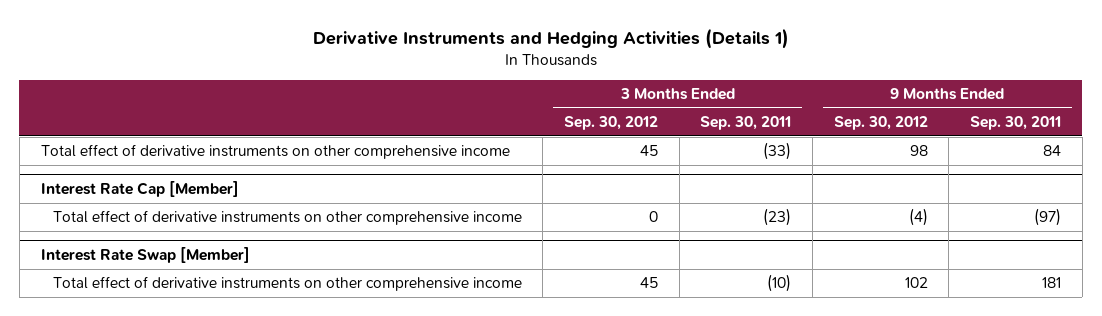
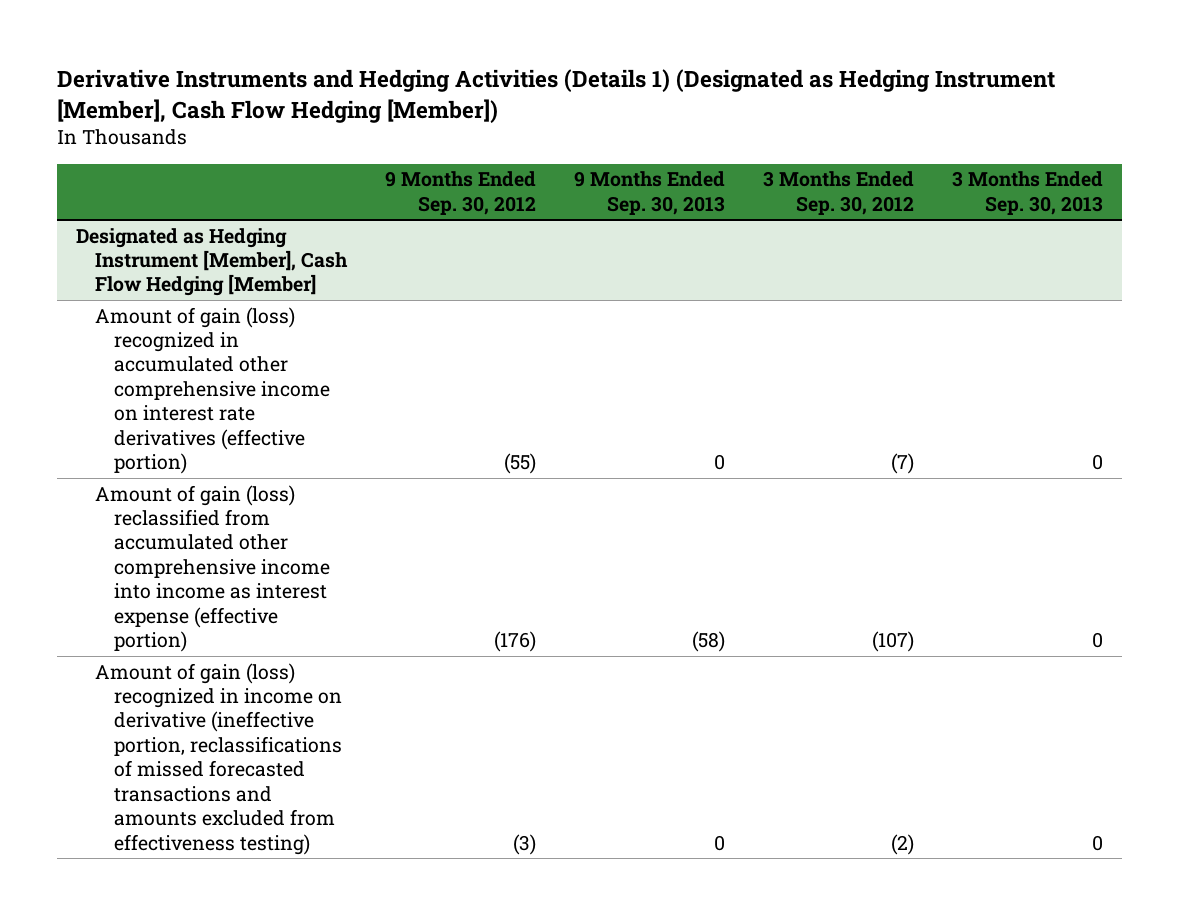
- Derivative Instruments and Hedging Activities (Details 1)
+ Derivative Instruments and Hedging Activities (Details 1) (Designated as Hedging Instrument [Member], Cash Flow Hedging [Member])
- | 3 Months Ended Sep. 30, 2012 | 3 Months Ended Sep. 30, 2011 | 9 Months Ended Sep. 30, 2012 | 9 Months Ended Sep. 30, 2011
+ | 9 Months Ended Sep. 30, 2012 | 9 Months Ended Sep. 30, 2013 | 3 Months Ended Sep. 30, 2012 | 3 Months Ended Sep. 30, 2013
- Total effect of derivative instruments on other comprehensive income | 45 | (33) | 98 | 84
- Interest Rate Cap [Member]
- Total effect of derivative instruments on other comprehensive income | 0 | (23) | (4) | (97)
- Interest Rate Swap [Member]
- Total effect of derivative instruments on other comprehensive income | 45 | (10) | 102 | 181
+ Designated as Hedging Instrument [Member], Cash Flow Hedging [Member]
+ Amount of gain (loss) recognized in accumulated other comprehensive income on interest rate derivatives (effective portion) | (55) | 0 | (7) | 0
+ Amount of gain (loss) reclassified from accumulated other comprehensive income into income as interest expense (effective portion) | (176) | (58) | (107) | 0
+ Amount of gain (loss) recognized in income on derivative (ineffective portion, reclassifications of missed forecasted transactions and amounts excluded from effectiveness testing) | (3) | 0 | (2) | 0

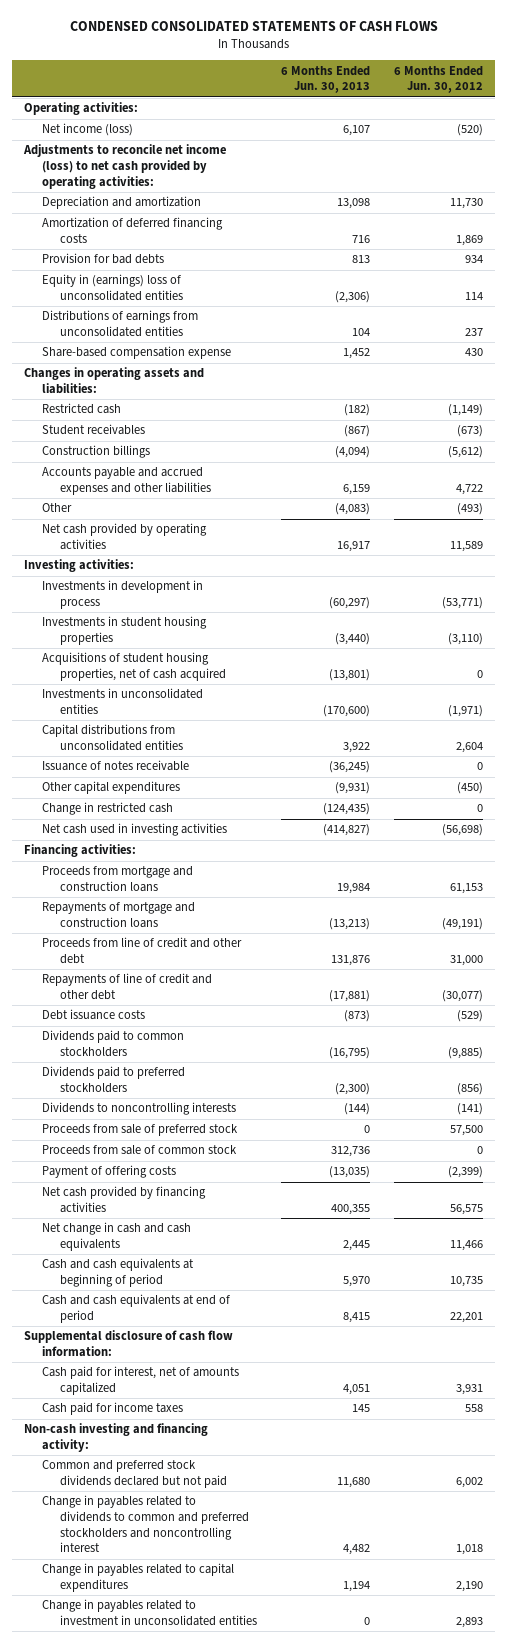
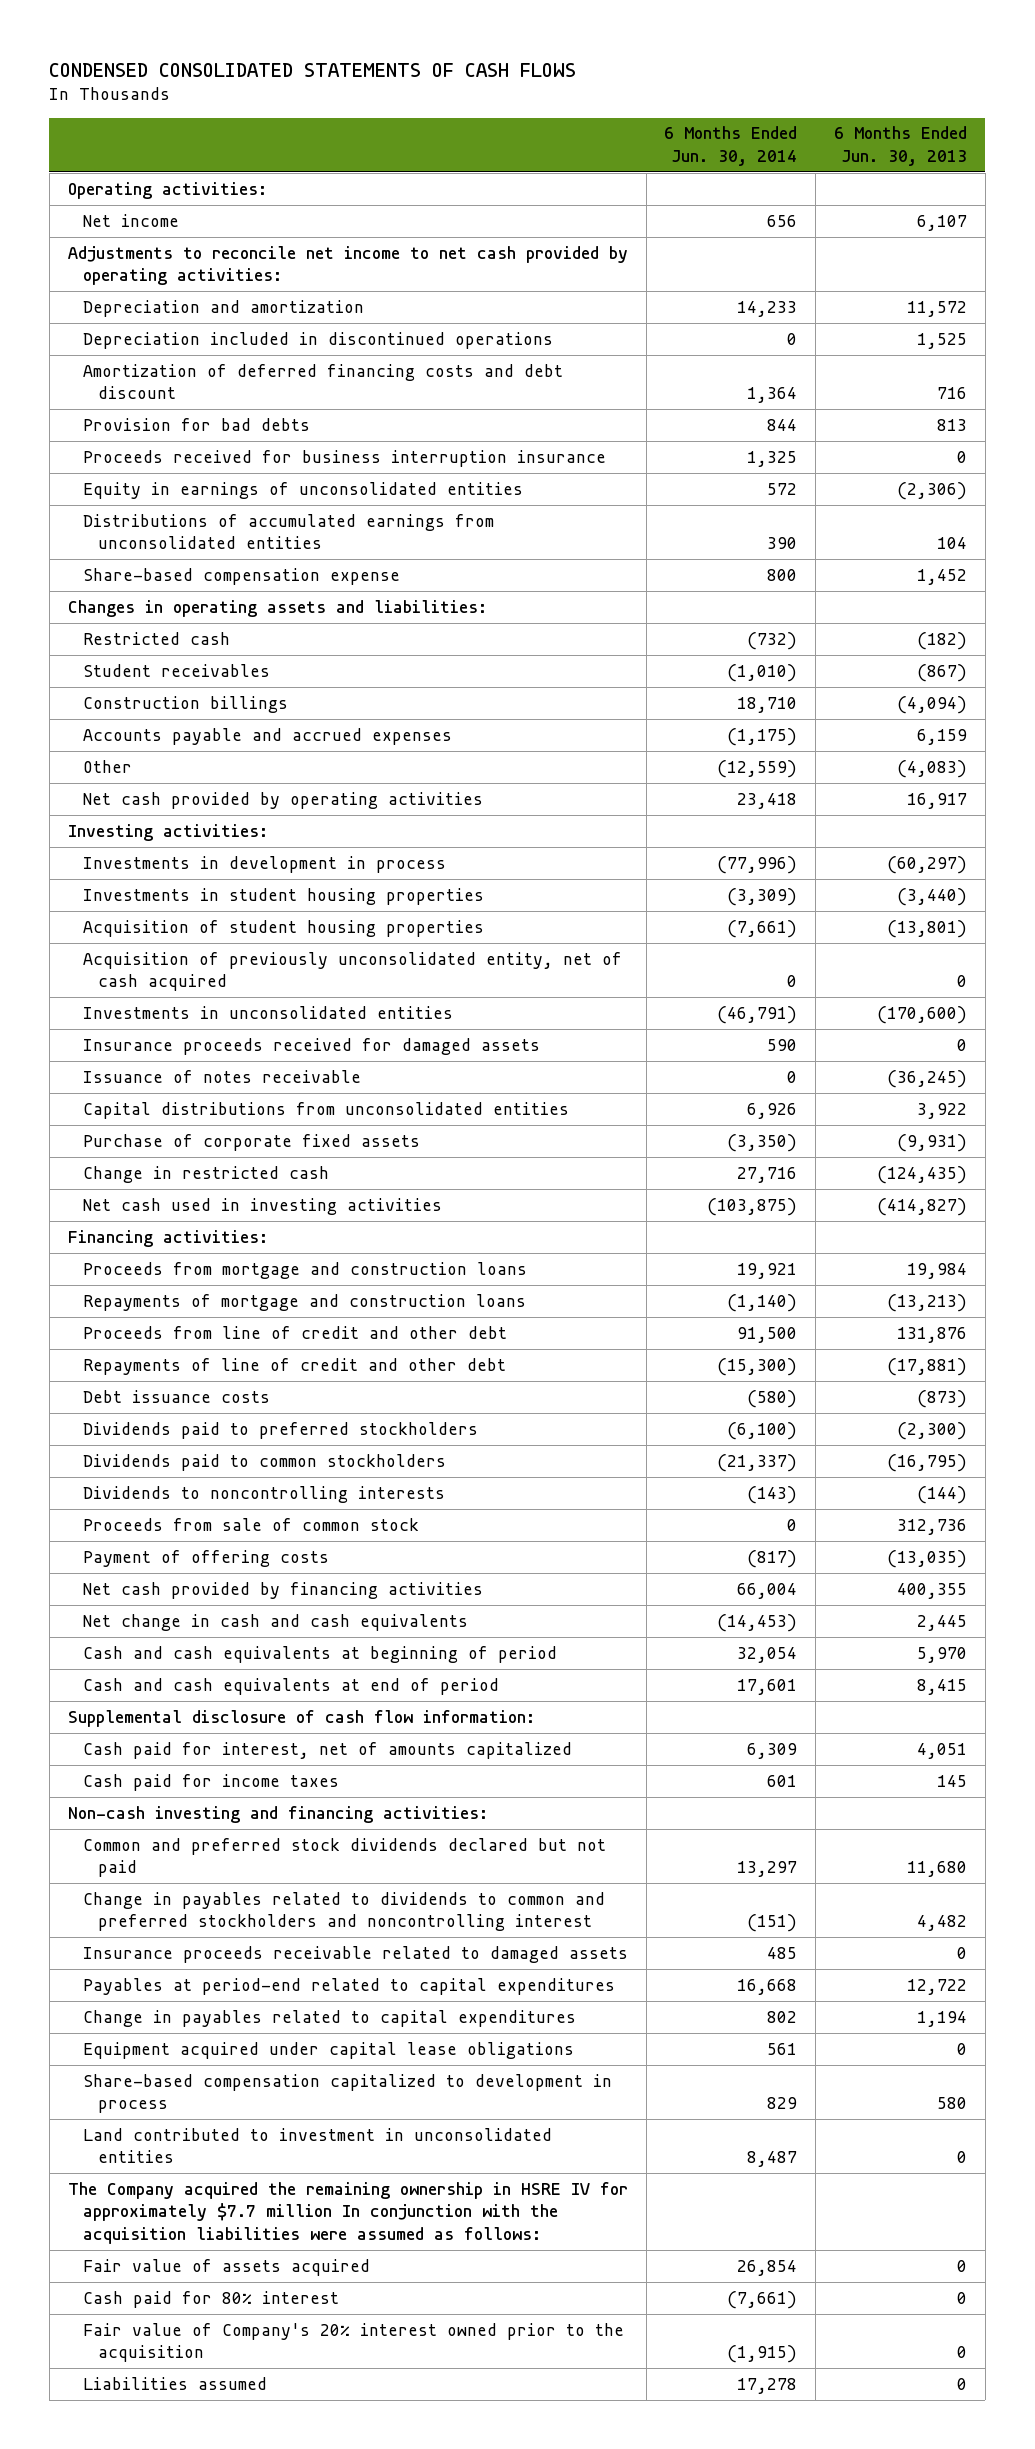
- | 6 Months Ended Jun. 30, 2013 | 6 Months Ended Jun. 30, 2012
+ | 6 Months Ended Jun. 30, 2014 | 6 Months Ended Jun. 30, 2013
- Net income (loss) | 6,107 | (520)
- Adjustments to reconcile net income (loss) to net cash provided by operating activities:
- Depreciation and amortization | 13,098 | 11,730
- Amortization of deferred financing costs | 716 | 1,869
+ Net income | 656 | 6,107
+ Adjustments to reconcile net income to net cash provided by operating activities:
+ Depreciation and amortization | 14,233 | 11,572
+ Depreciation included in discontinued operations | 0 | 1,525
+ Amortization of deferred financing costs and debt discount | 1,364 | 716
- Equity in (earnings) loss of unconsolidated entities | (2,306) | 114
- Distributions of earnings from unconsolidated entities | 104 | 237
+ Proceeds received for business interruption insurance | 1,325 | 0
+ Equity in earnings of unconsolidated entities | 572 | (2,306)
+ Distributions of accumulated earnings from unconsolidated entities | 390 | 104
- Accounts payable and accrued expenses and other liabilities | 6,159 | 4,722
+ Accounts payable and accrued expenses | (1,175) | 6,159
- Acquisitions of student housing properties, net of cash acquired | (13,801) | 0
+ Acquisition of student housing properties | (7,661) | (13,801)
+ Acquisition of previously unconsolidated entity, net of cash acquired | 0 | 0
+ Insurance proceeds received for damaged assets | 590 | 0
- Other capital expenditures | (9,931) | (450)
moved down: Capital distributions from unconsolidated entities | 6,926 | 3,922
+ Purchase of corporate fixed assets | (3,350) | (9,931)
moved down: Dividends paid to common stockholders | (21,337) | (16,795)
- Proceeds from sale of preferred stock | 0 | 57,500
- Non-cash investing and financing activity:
+ Non-cash investing and financing activities:
+ Insurance proceeds receivable related to damaged assets | 485 | 0
+ Payables at period-end related to capital expenditures | 16,668 | 12,722
- Change in payables related to investment in unconsolidated entities | 0 | 2,893
+ Equipment acquired under capital lease obligations | 561 | 0
+ Share-based compensation capitalized to development in process | 829 | 580
+ Land contributed to investment in unconsolidated entities | 8,487 | 0
+ The Company acquired the remaining ownership in HSRE IV for approximately $7.7 million In conjunction with the acquisition liabilities were assumed as follows:
+ Fair value of assets acquired | 26,854 | 0
+ Cash paid for 80% interest | (7,661) | 0
+ Fair value of Company's 20% interest owned prior to the acquisition | (1,915) | 0
+ Liabilities assumed | 17,278 | 0

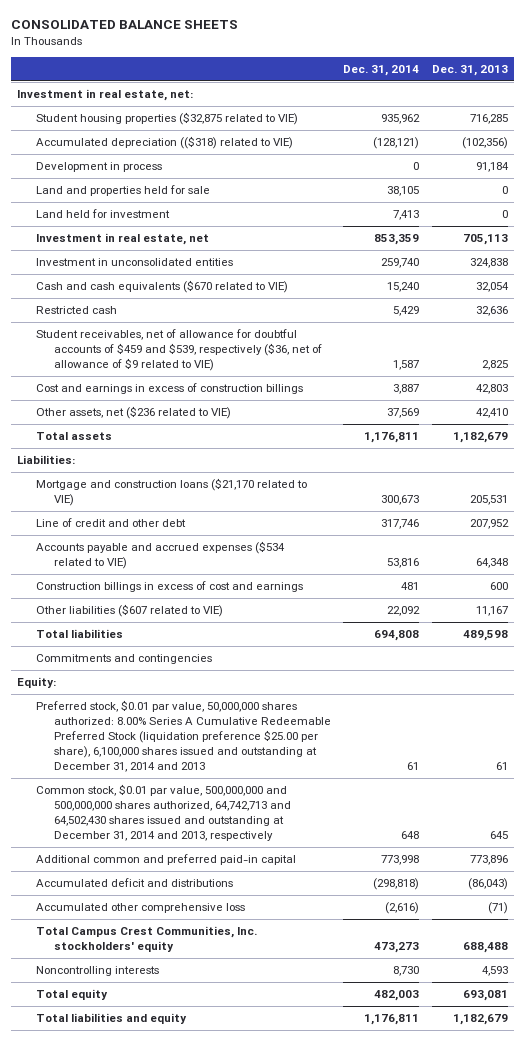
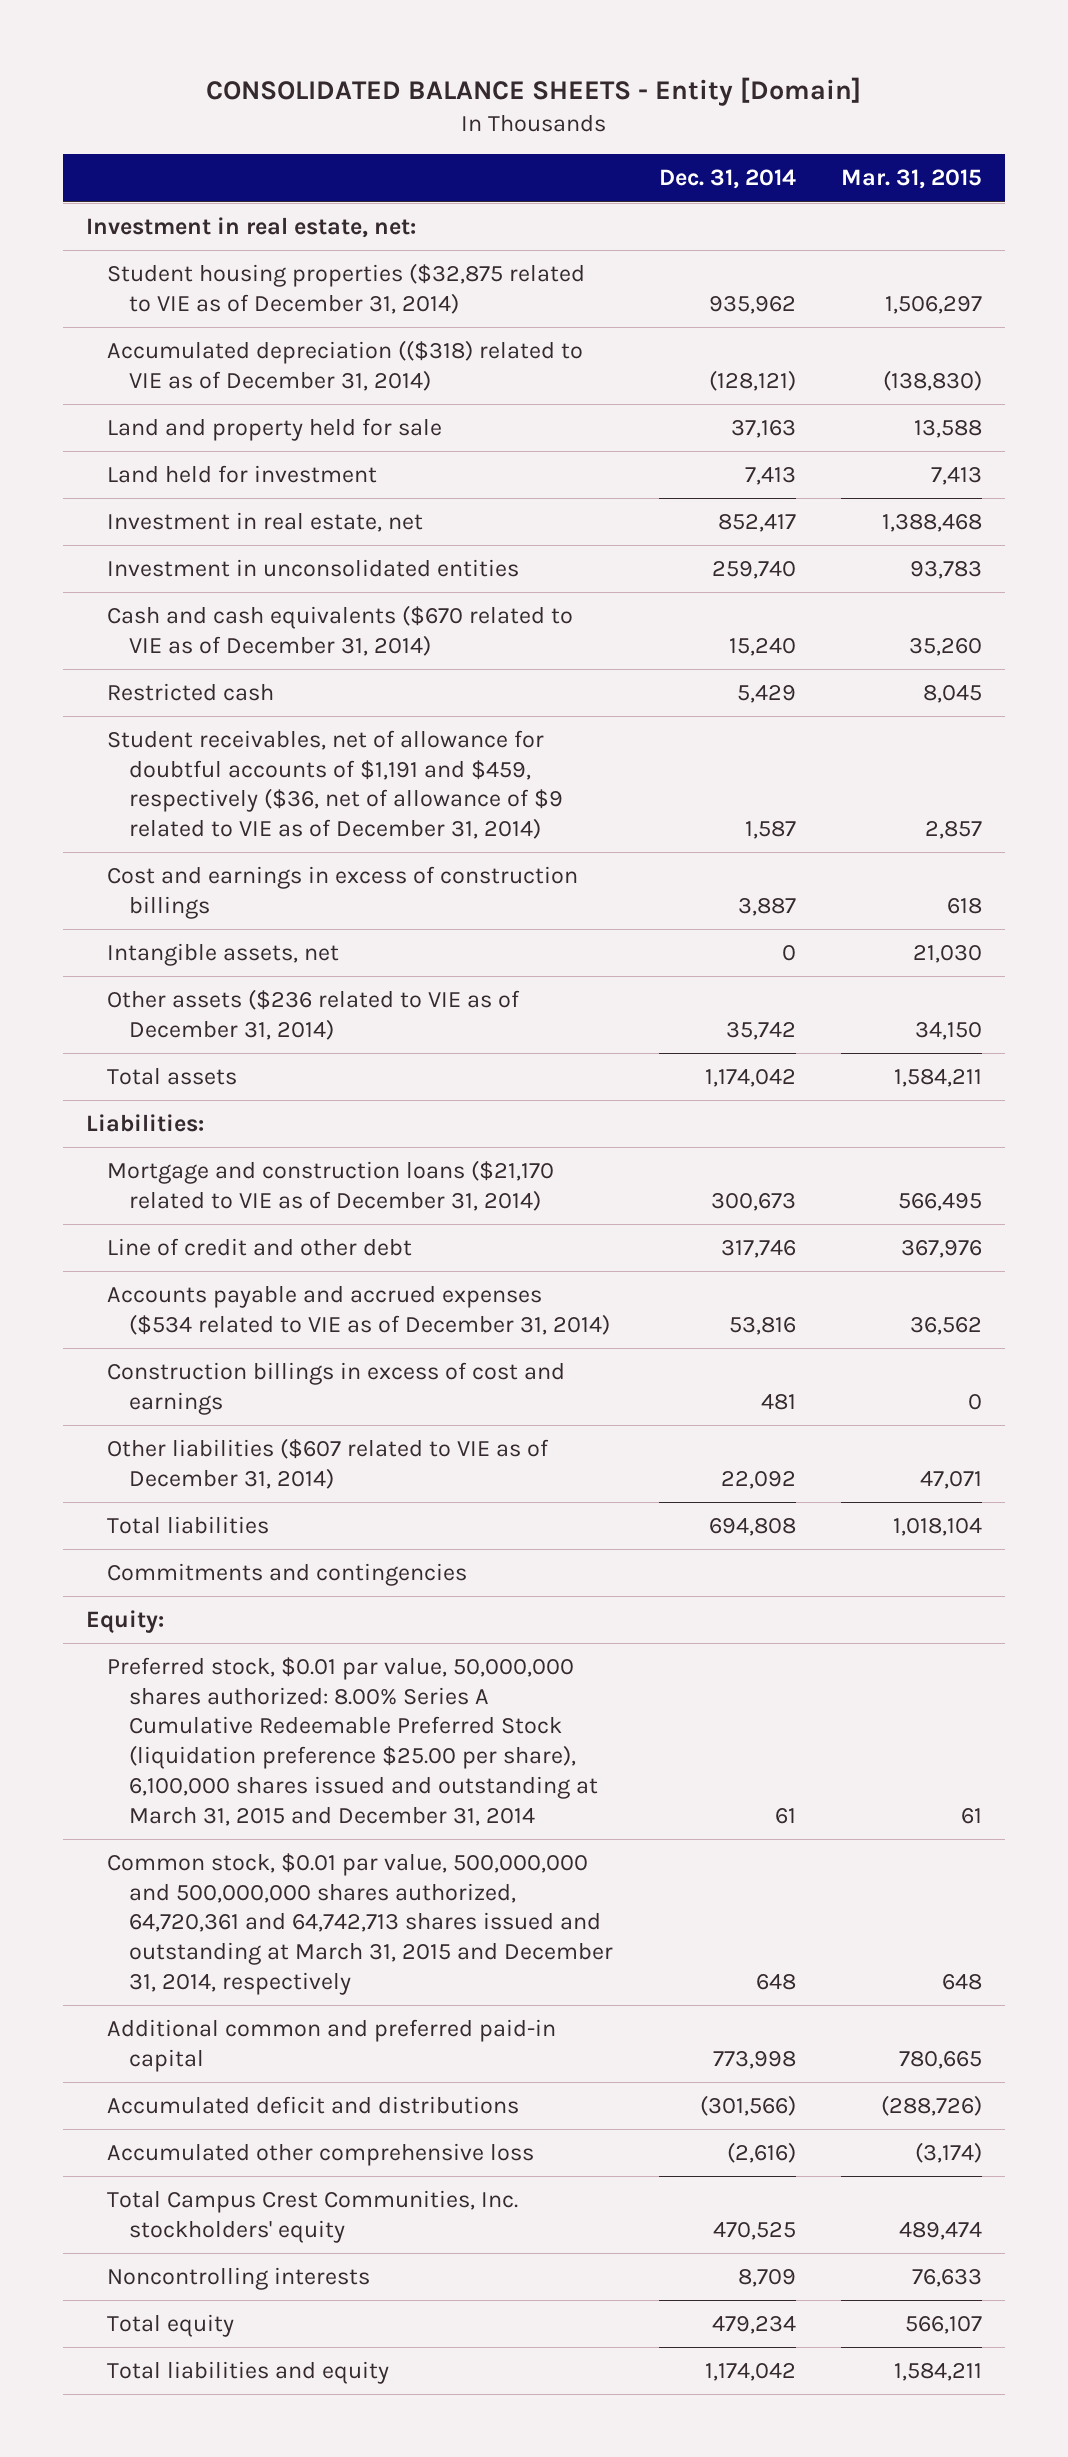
- CONSOLIDATED BALANCE SHEETS
+ CONSOLIDATED BALANCE SHEETS - Entity [Domain]
- | Dec. 31, 2014 | Dec. 31, 2013
+ | Dec. 31, 2014 | Mar. 31, 2015
- Student housing properties ($32,875 related to VIE) | 935,962 | 716,285
- Accumulated depreciation (($318) related to VIE) | (128,121) | (102,356)
- Development in process | 0 | 91,184
- Land and properties held for sale | 38,105 | 0
+ Student housing properties ($32,875 related to VIE as of December 31, 2014) | 935,962 | 1,506,297
+ Accumulated depreciation (($318) related to VIE as of December 31, 2014) | (128,121) | (138,830)
+ Land and property held for sale | 37,163 | 13,588
- Investment in real estate, net | 853,359 | 705,113
+ Investment in real estate, net | 852,417 | 1,388,468
- Cash and cash equivalents ($670 related to VIE) | 15,240 | 32,054
+ Cash and cash equivalents ($670 related to VIE as of December 31, 2014) | 15,240 | 35,260
- Student receivables, net of allowance for doubtful accounts of $459 and $539, respectively ($36, net of allowance of $9 related to VIE) | 1,587 | 2,825
+ Student receivables, net of allowance for doubtful accounts of $1,191 and $459, respectively ($36, net of allowance of $9 related to VIE as of December 31, 2014) | 1,587 | 2,857
- Other assets, net ($236 related to VIE) | 37,569 | 42,410
- Total assets | 1,176,811 | 1,182,679
+ Intangible assets, net | 0 | 21,030
+ Other assets ($236 related to VIE as of December 31, 2014) | 35,742 | 34,150
+ Total assets | 1,174,042 | 1,584,211
- Mortgage and construction loans ($21,170 related to VIE) | 300,673 | 205,531
+ Mortgage and construction loans ($21,170 related to VIE as of December 31, 2014) | 300,673 | 566,495
- Accounts payable and accrued expenses ($534 related to VIE) | 53,816 | 64,348
+ Accounts payable and accrued expenses ($534 related to VIE as of December 31, 2014) | 53,816 | 36,562
- Other liabilities ($607 related to VIE) | 22,092 | 11,167
+ Other liabilities ($607 related to VIE as of December 31, 2014) | 22,092 | 47,071
- Preferred stock, $0.01 par value, 50,000,000 shares authorized: 8.00% Series A Cumulative Redeemable Preferred Stock (liquidation preference $25.00 per share), 6,100,000 shares issued and outstanding at December 31, 2014 and 2013 | 61 | 61
- Common stock, $0.01 par value, 500,000,000 and 500,000,000 shares authorized, 64,742,713 and 64,502,430 shares issued and outstanding at December 31, 2014 and 2013, respectively | 648 | 645
+ Preferred stock, $0.01 par value, 50,000,000 shares authorized: 8.00% Series A Cumulative Redeemable Preferred Stock (liquidation preference $25.00 per share), 6,100,000 shares issued and outstanding at March 31, 2015 and December 31, 2014 | 61 | 61
+ Common stock, $0.01 par value, 500,000,000 and 500,000,000 shares authorized, 64,720,361 and 64,742,713 shares issued and outstanding at March 31, 2015 and December 31, 2014, respectively | 648 | 648
- Accumulated deficit and distributions | (298,818) | (86,043)
+ Accumulated deficit and distributions | (301,566) | (288,726)
- Total Campus Crest Communities, Inc. stockholders' equity | 473,273 | 688,488
- Noncontrolling interests | 8,730 | 4,593
- Total equity | 482,003 | 693,081
- Total liabilities and equity | 1,176,811 | 1,182,679
+ Total Campus Crest Communities, Inc. stockholders' equity | 470,525 | 489,474
+ Noncontrolling interests | 8,709 | 76,633
+ Total equity | 479,234 | 566,107
+ Total liabilities and equity | 1,174,042 | 1,584,211

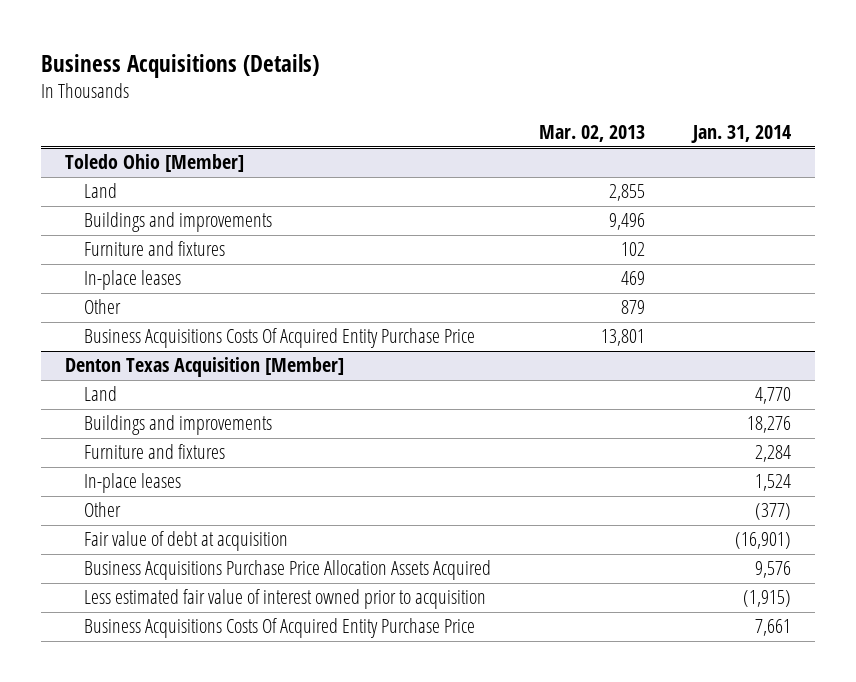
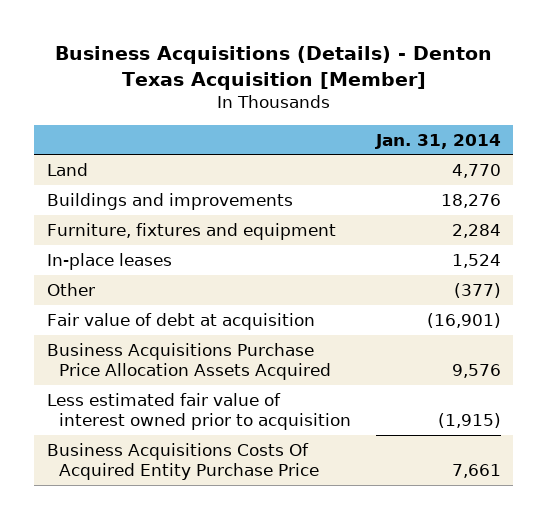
- Business Acquisitions (Details)
+ Business Acquisitions (Details) - Denton Texas Acquisition [Member]
- | Mar. 02, 2013 | Jan. 31, 2014
+ | Jan. 31, 2014
- Toledo Ohio [Member]
- Land | 2,855 |
- Buildings and improvements | 9,496 |
- Furniture and fixtures | 102 |
- In-place leases | 469 |
- Other | 879 |
- Business Acquisitions Costs Of Acquired Entity Purchase Price | 13,801 |
- Denton Texas Acquisition [Member]
- Furniture and fixtures | | 2,284
+ Furniture, fixtures and equipment | 2,284

